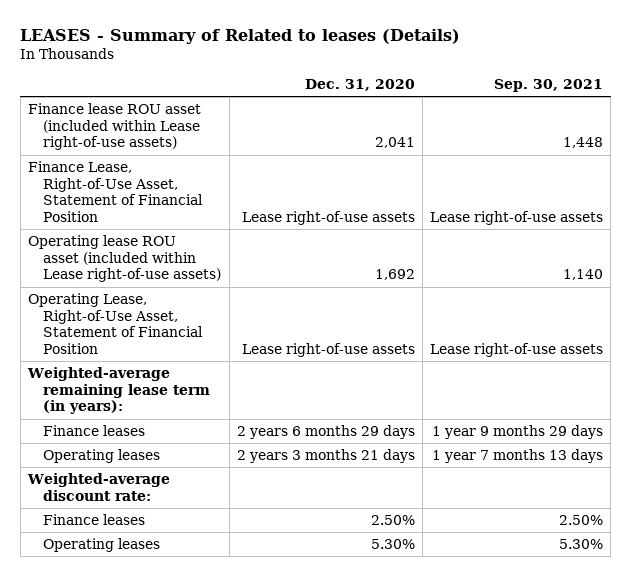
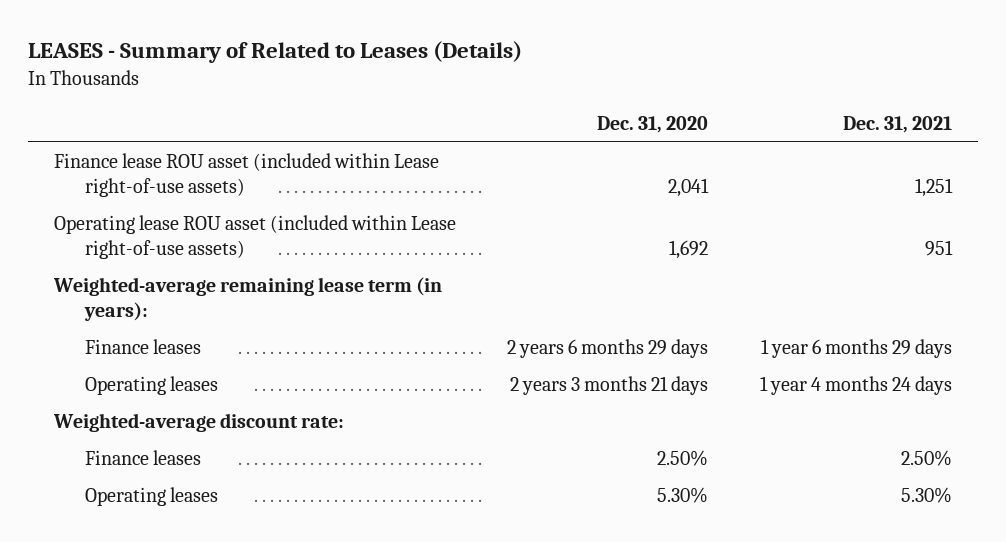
- LEASES - Summary of Related to leases (Details)
+ LEASES - Summary of Related to Leases (Details)
- | Dec. 31, 2020 | Sep. 30, 2021
+ | Dec. 31, 2020 | Dec. 31, 2021
- Finance Lease, Right-of-Use Asset, Statement of Financial Position | Lease right-of-use assets | Lease right-of-use assets
- Operating Lease, Right-of-Use Asset, Statement of Financial Position | Lease right-of-use assets | Lease right-of-use assets

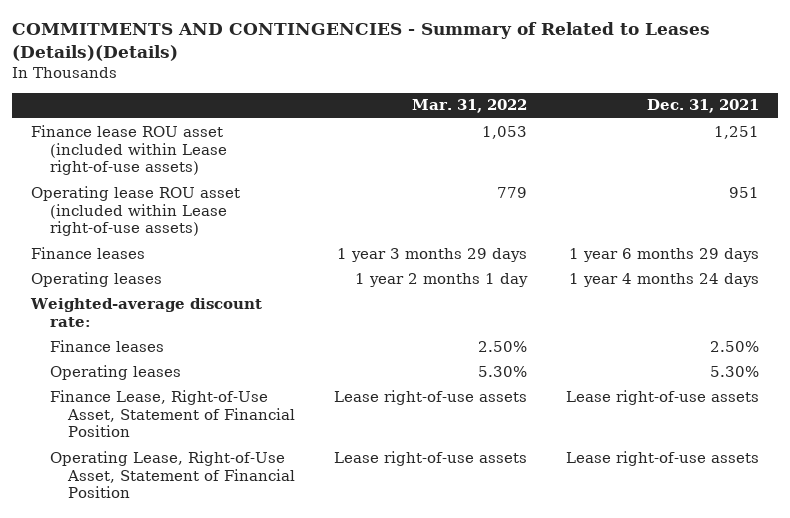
- LEASES - Summary of Related to Leases (Details)
+ COMMITMENTS AND CONTINGENCIES - Summary of Related to Leases (Details)(Details)
- | Dec. 31, 2020 | Dec. 31, 2021
+ | Mar. 31, 2022 | Dec. 31, 2021
- Weighted-average remaining lease term (in years):
+ Finance Lease, Right-of-Use Asset, Statement of Financial Position | Lease right-of-use assets | Lease right-of-use assets
+ Operating Lease, Right-of-Use Asset, Statement of Financial Position | Lease right-of-use assets | Lease right-of-use assets

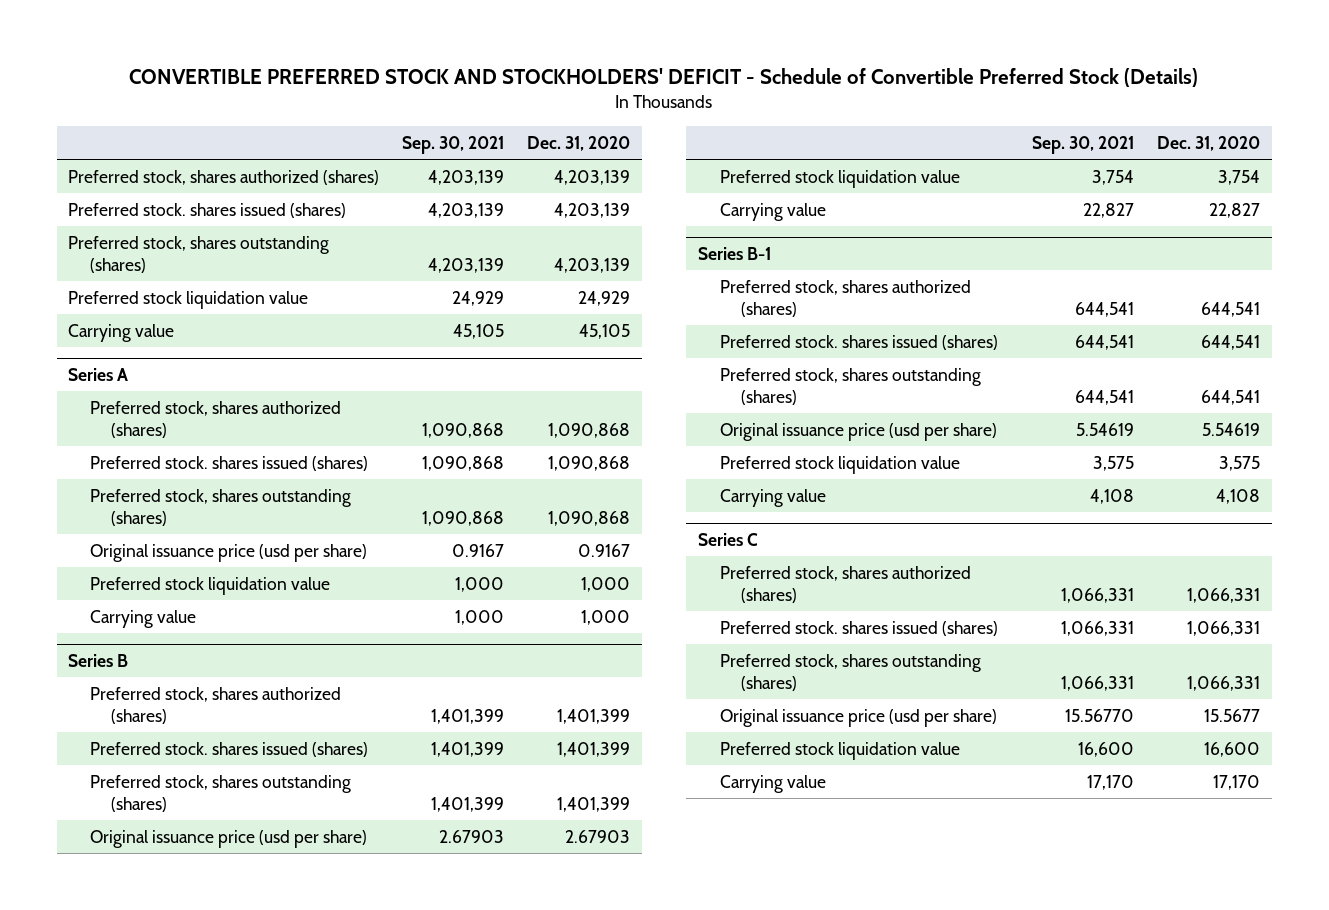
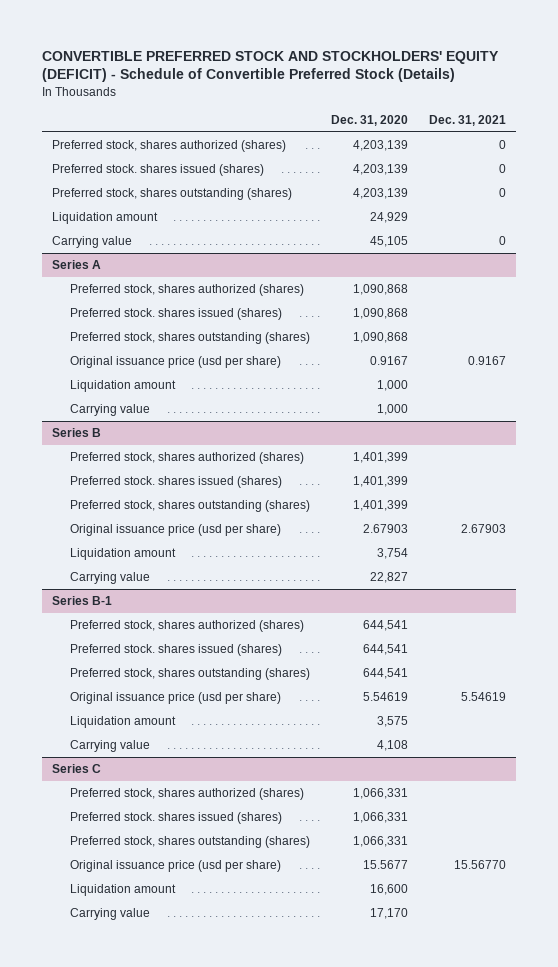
- CONVERTIBLE PREFERRED STOCK AND STOCKHOLDERS' DEFICIT - Schedule of Convertible Preferred Stock (Details)
+ CONVERTIBLE PREFERRED STOCK AND STOCKHOLDERS' EQUITY (DEFICIT) - Schedule of Convertible Preferred Stock (Details)
- | Sep. 30, 2021 | Dec. 31, 2020
+ | Dec. 31, 2020 | Dec. 31, 2021
- Preferred stock liquidation value | 24,929 | 24,929
+ Liquidation amount | 24,929 |
@ Series A
- Preferred stock liquidation value | 1,000 | 1,000
+ Liquidation amount | 1,000 |
@ Series B
- Preferred stock liquidation value | 3,754 | 3,754
+ Liquidation amount | 3,754 |
@ Series B-1
- Preferred stock liquidation value | 3,575 | 3,575
+ Liquidation amount | 3,575 |
@ Series C
- Preferred stock liquidation value | 16,600 | 16,600
+ Liquidation amount | 16,600 |

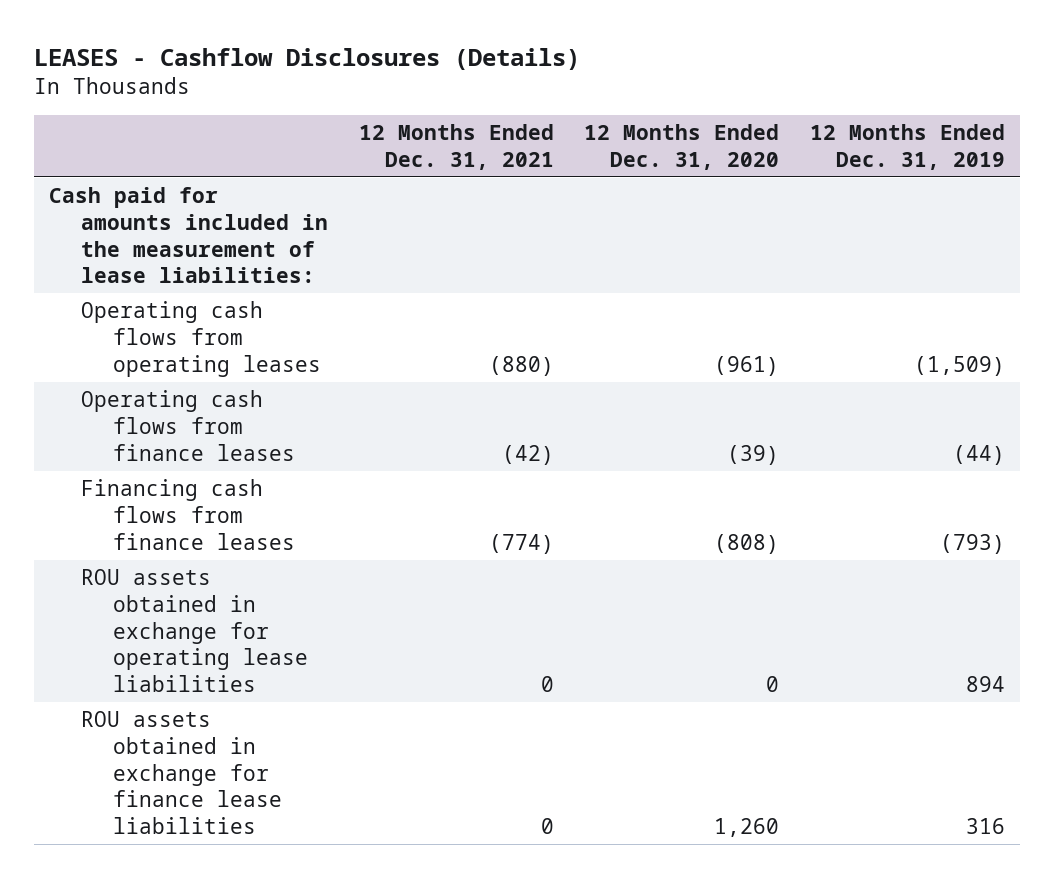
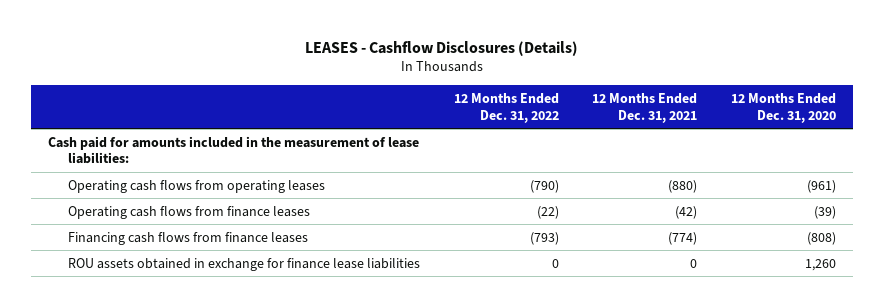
- | 12 Months Ended Dec. 31, 2021 | 12 Months Ended Dec. 31, 2020 | 12 Months Ended Dec. 31, 2019
+ | 12 Months Ended Dec. 31, 2022 | 12 Months Ended Dec. 31, 2021 | 12 Months Ended Dec. 31, 2020
- ROU assets obtained in exchange for operating lease liabilities | 0 | 0 | 894

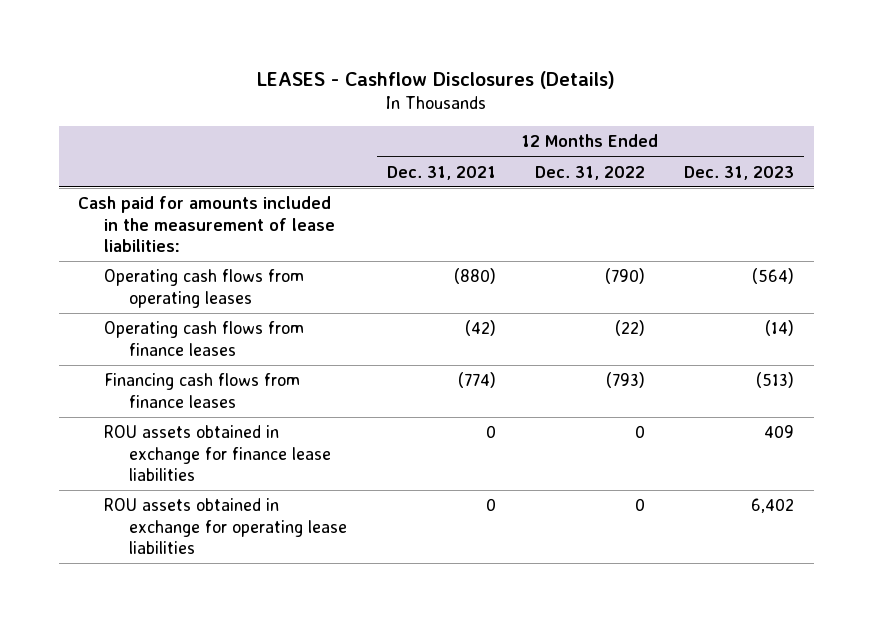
- | 12 Months Ended Dec. 31, 2022 | 12 Months Ended Dec. 31, 2021 | 12 Months Ended Dec. 31, 2020
+ | 12 Months Ended Dec. 31, 2021 | 12 Months Ended Dec. 31, 2022 | 12 Months Ended Dec. 31, 2023
+ ROU assets obtained in exchange for operating lease liabilities | 0 | 0 | 6,402

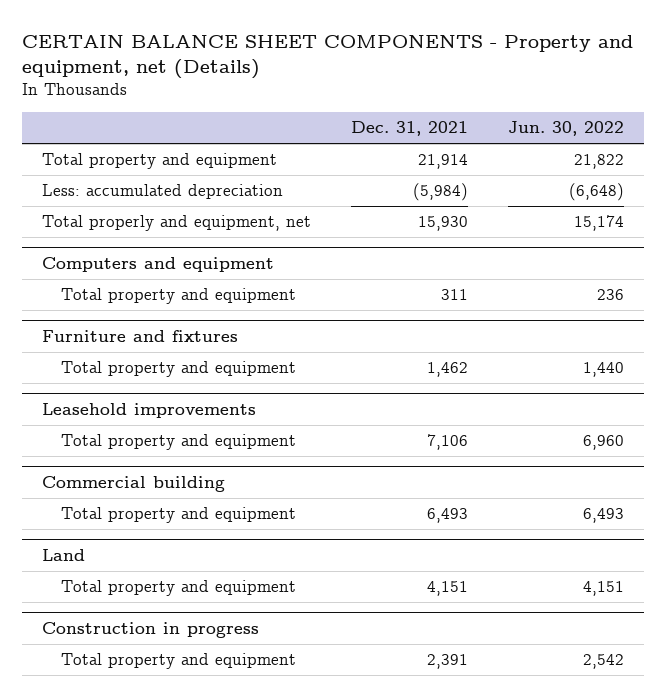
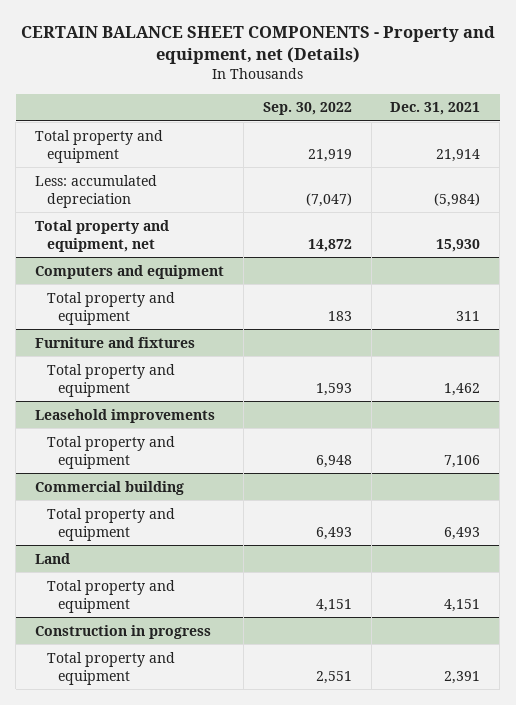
- | Dec. 31, 2021 | Jun. 30, 2022
+ | Sep. 30, 2022 | Dec. 31, 2021
- Total properly and equipment, net | 15,930 | 15,174
+ Total property and equipment, net | 14,872 | 15,930

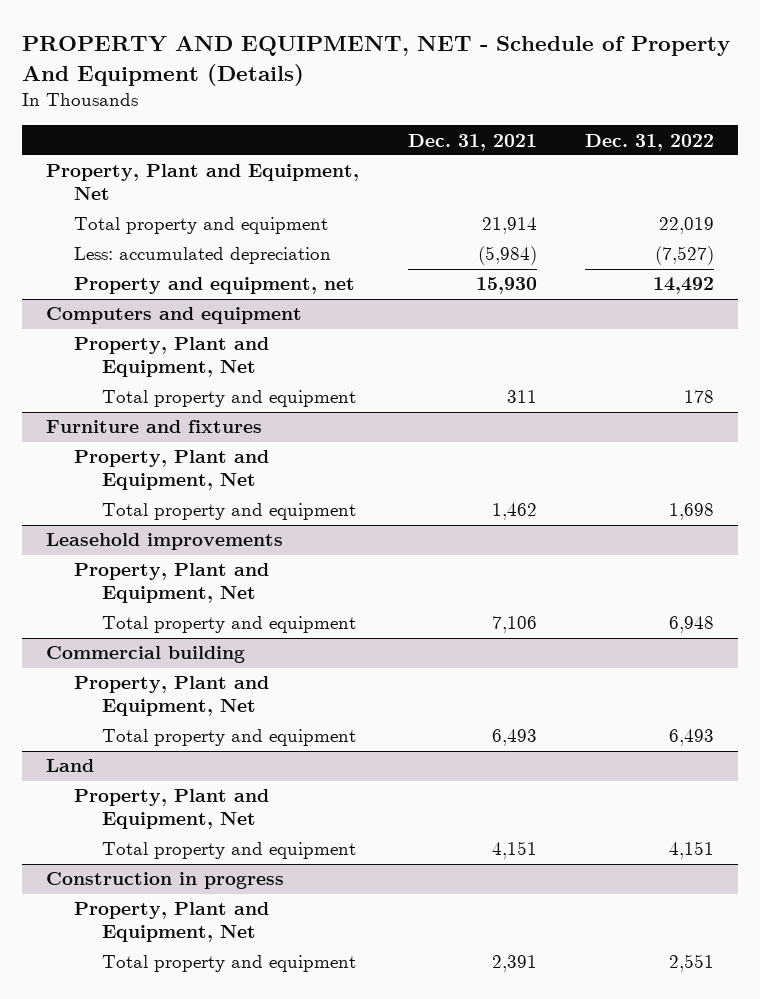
- CERTAIN BALANCE SHEET COMPONENTS - Property and equipment, net (Details)
+ PROPERTY AND EQUIPMENT, NET - Schedule of Property And Equipment (Details)
- | Sep. 30, 2022 | Dec. 31, 2021
+ | Dec. 31, 2021 | Dec. 31, 2022
+ Property, Plant and Equipment, Net
- Total property and equipment, net | 14,872 | 15,930
+ Property and equipment, net | 15,930 | 14,492
@ Computers and equipment
+ Property, Plant and Equipment, Net
@ Furniture and fixtures
+ Property, Plant and Equipment, Net
@ Leasehold improvements
+ Property, Plant and Equipment, Net
@ Commercial building
+ Property, Plant and Equipment, Net
@ Land
+ Property, Plant and Equipment, Net
@ Construction in progress
+ Property, Plant and Equipment, Net

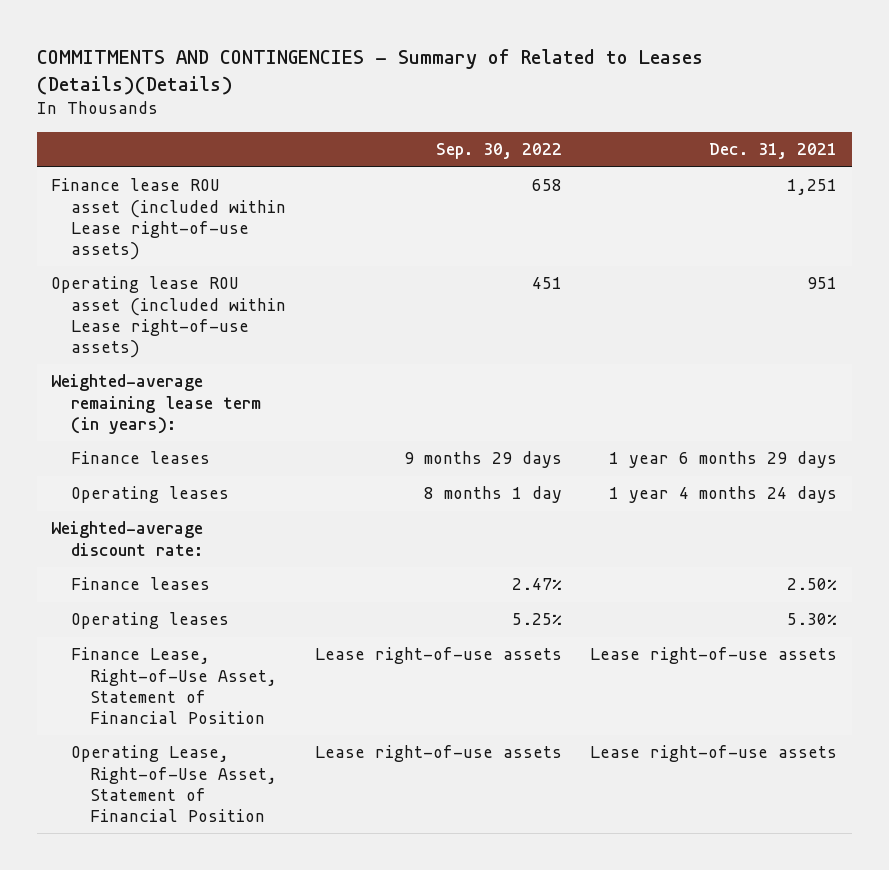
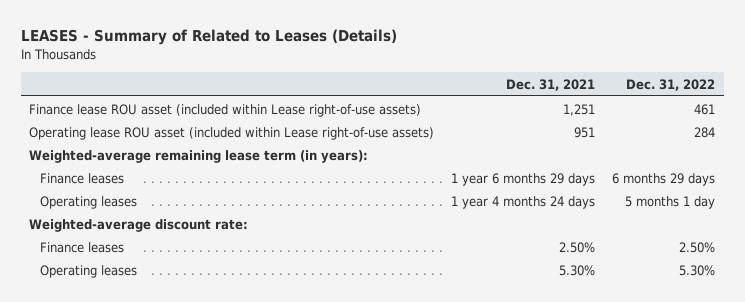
- COMMITMENTS AND CONTINGENCIES - Summary of Related to Leases (Details)(Details)
+ LEASES - Summary of Related to Leases (Details)
- | Sep. 30, 2022 | Dec. 31, 2021
+ | Dec. 31, 2021 | Dec. 31, 2022
- Finance Lease, Right-of-Use Asset, Statement of Financial Position | Lease right-of-use assets | Lease right-of-use assets
- Operating Lease, Right-of-Use Asset, Statement of Financial Position | Lease right-of-use assets | Lease right-of-use assets

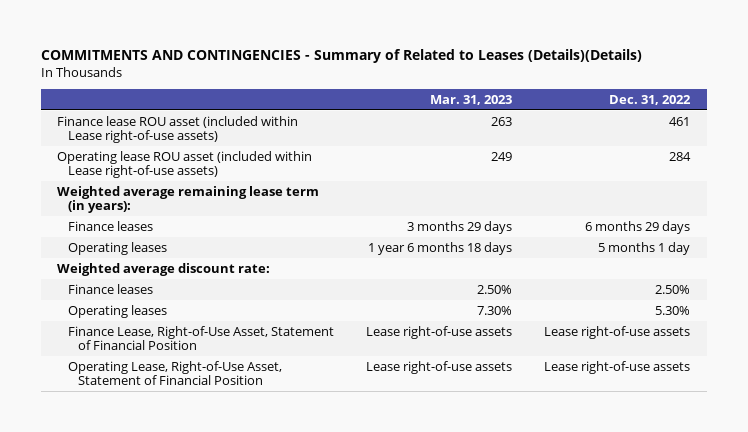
- LEASES - Summary of Related to Leases (Details)
+ COMMITMENTS AND CONTINGENCIES - Summary of Related to Leases (Details)(Details)
- | Dec. 31, 2021 | Dec. 31, 2022
+ | Mar. 31, 2023 | Dec. 31, 2022
- Weighted-average remaining lease term (in years):
+ Weighted average remaining lease term (in years):
- Weighted-average discount rate:
+ Weighted average discount rate:
+ Finance Lease, Right-of-Use Asset, Statement of Financial Position | Lease right-of-use assets | Lease right-of-use assets
+ Operating Lease, Right-of-Use Asset, Statement of Financial Position | Lease right-of-use assets | Lease right-of-use assets

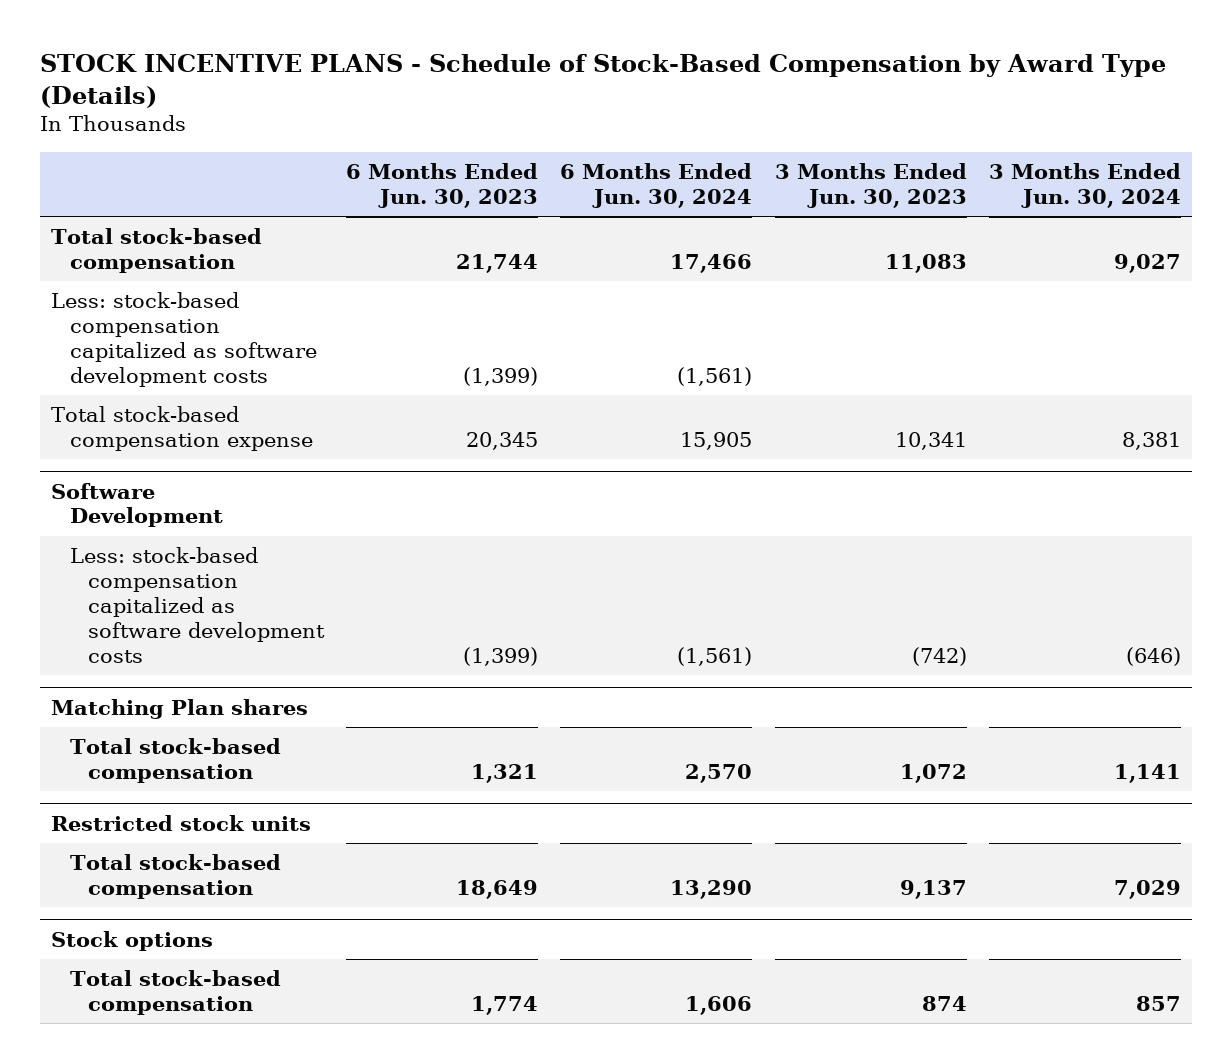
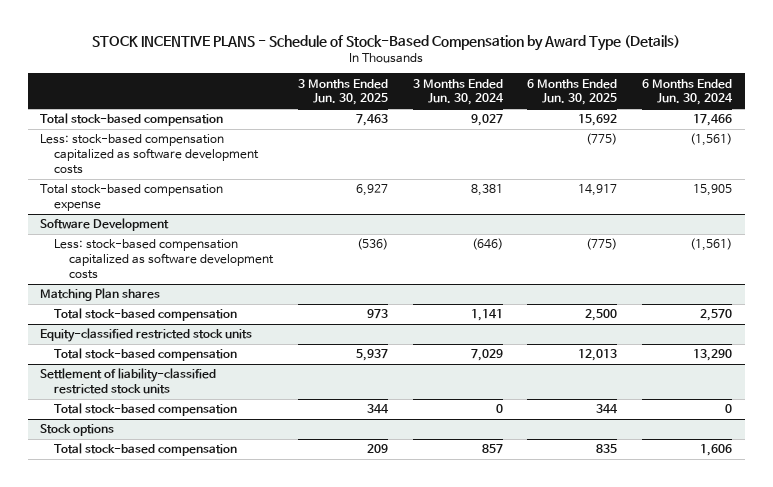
- | 6 Months Ended Jun. 30, 2023 | 6 Months Ended Jun. 30, 2024 | 3 Months Ended Jun. 30, 2023 | 3 Months Ended Jun. 30, 2024
+ | 3 Months Ended Jun. 30, 2025 | 3 Months Ended Jun. 30, 2024 | 6 Months Ended Jun. 30, 2025 | 6 Months Ended Jun. 30, 2024
- Restricted stock units
+ Equity-classified restricted stock units
+ Settlement of liability-classified restricted stock units
+ Total stock-based compensation | 344 | 0 | 344 | 0

